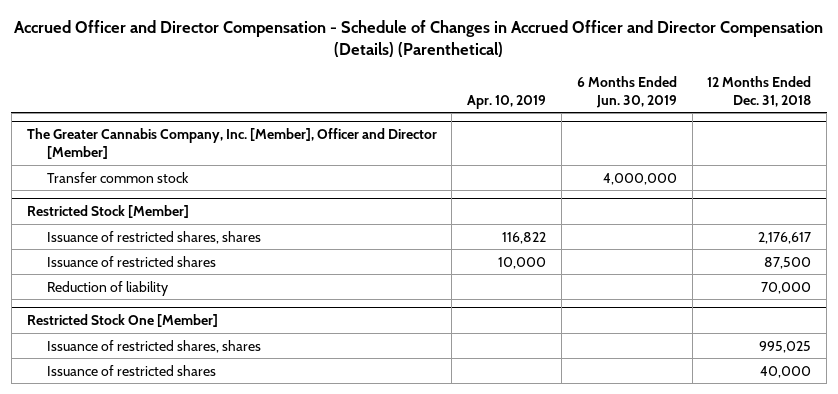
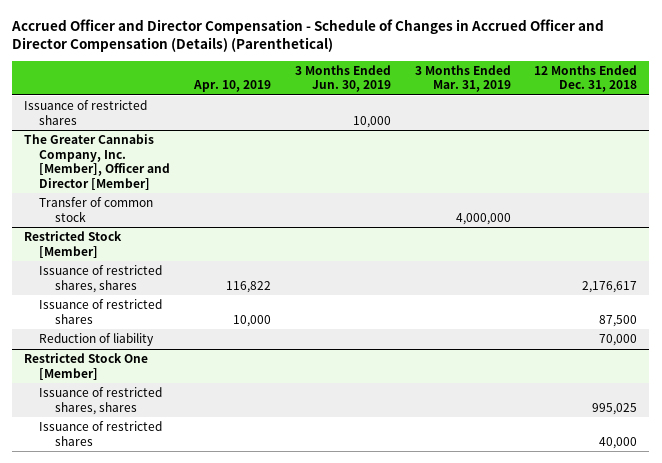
- | Apr. 10, 2019 | 6 Months Ended Jun. 30, 2019 | 12 Months Ended Dec. 31, 2018
+ | Apr. 10, 2019 | 3 Months Ended Jun. 30, 2019 | 3 Months Ended Mar. 31, 2019 | 12 Months Ended Dec. 31, 2018
+ Issuance of restricted shares | | 10,000 | |
@ The Greater Cannabis Company, Inc. [Member], Officer and Director [Member]
- Transfer common stock | | 4,000,000 |
+ Transfer of common stock | | | 4,000,000 |

